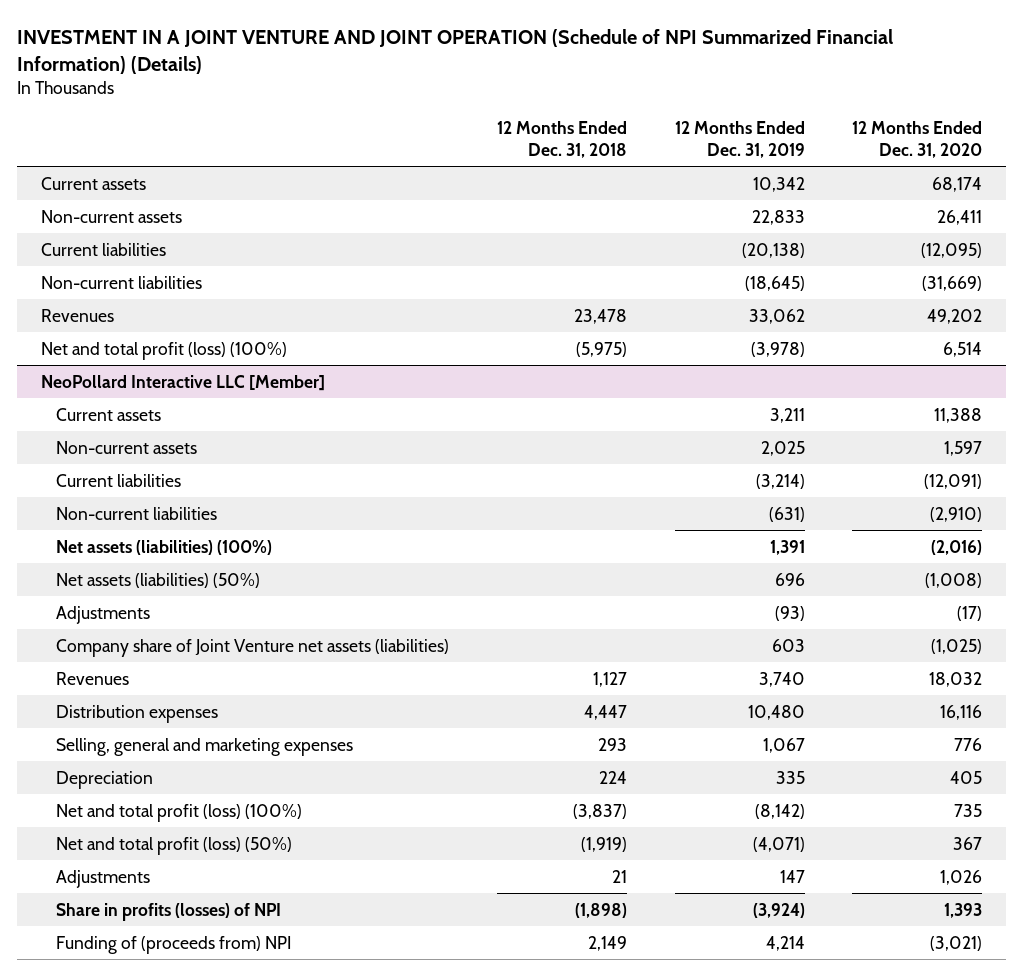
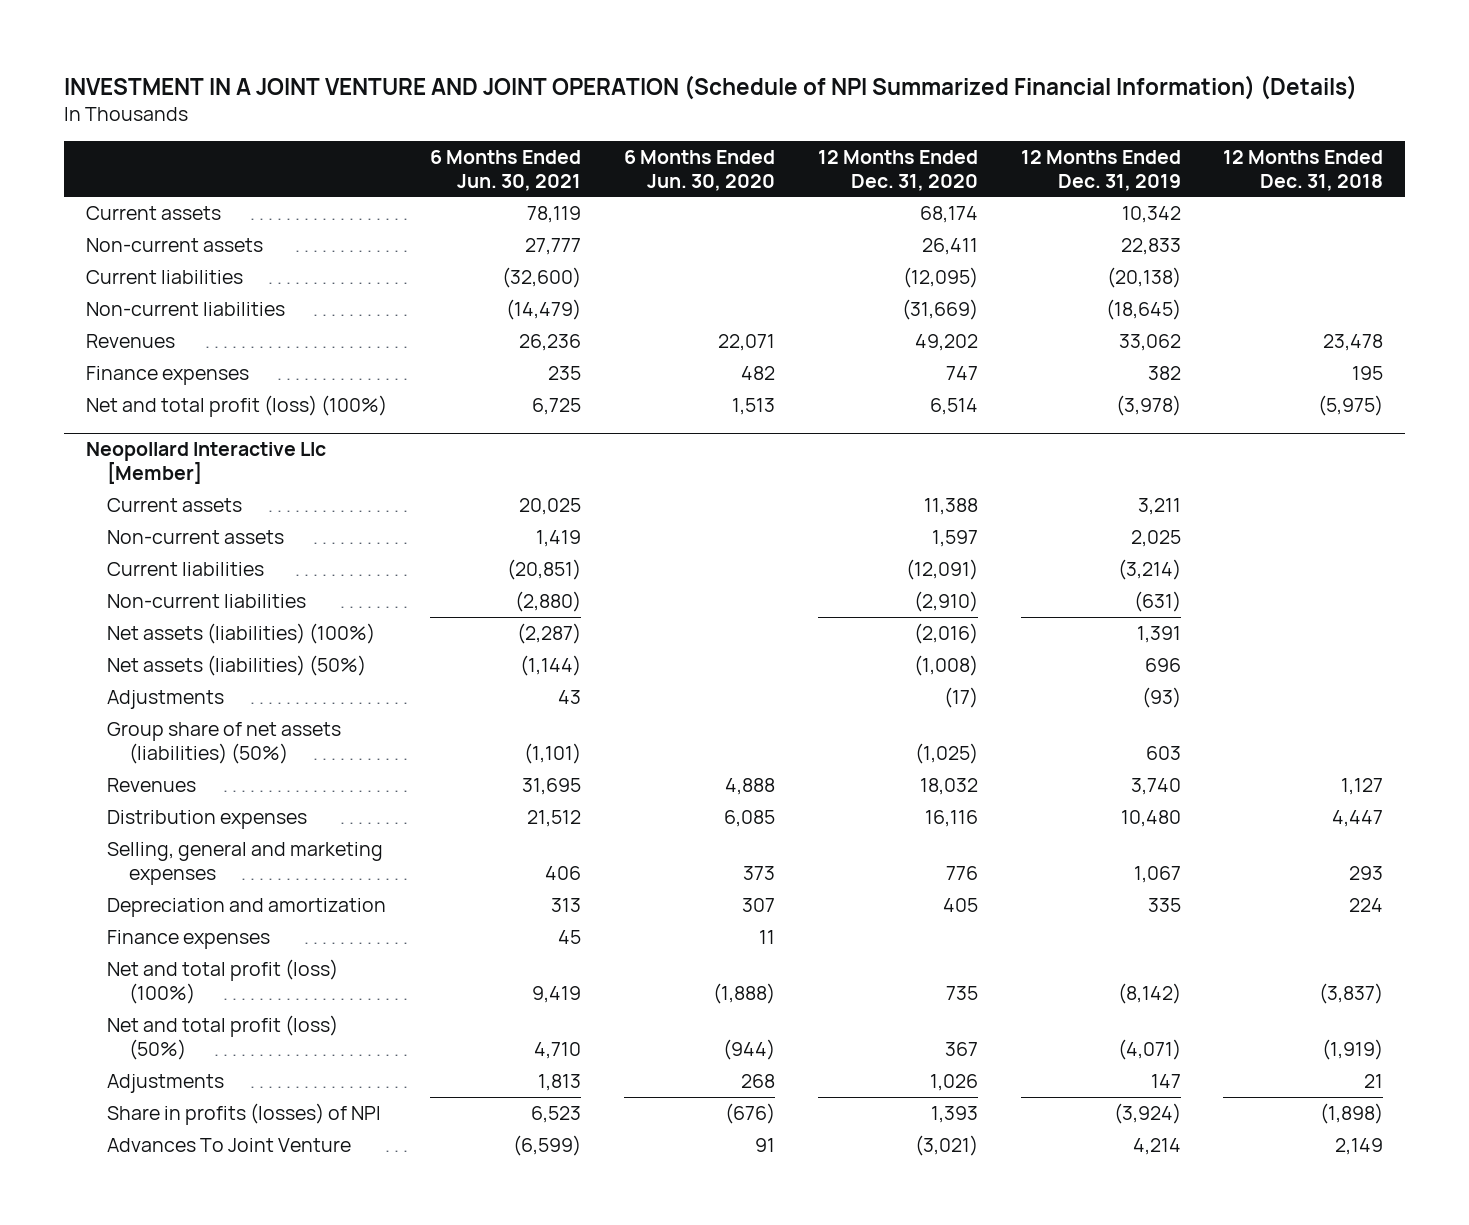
- | 12 Months Ended Dec. 31, 2018 | 12 Months Ended Dec. 31, 2019 | 12 Months Ended Dec. 31, 2020
+ | 6 Months Ended Jun. 30, 2021 | 6 Months Ended Jun. 30, 2020 | 12 Months Ended Dec. 31, 2020 | 12 Months Ended Dec. 31, 2019 | 12 Months Ended Dec. 31, 2018
+ Finance expenses | 235 | 482 | 747 | 382 | 195
- NeoPollard Interactive LLC [Member]
+ Neopollard Interactive Llc [Member]
- Company share of Joint Venture net assets (liabilities) | | 603 | (1,025)
+ Group share of net assets (liabilities) (50%) | (1,101) | | (1,025) | 603 |
- Depreciation | 224 | 335 | 405
+ Depreciation and amortization | 313 | 307 | 405 | 335 | 224
+ Finance expenses | 45 | 11 | | |
- Funding of (proceeds from) NPI | 2,149 | 4,214 | (3,021)
+ Advances To Joint Venture | (6,599) | 91 | (3,021) | 4,214 | 2,149

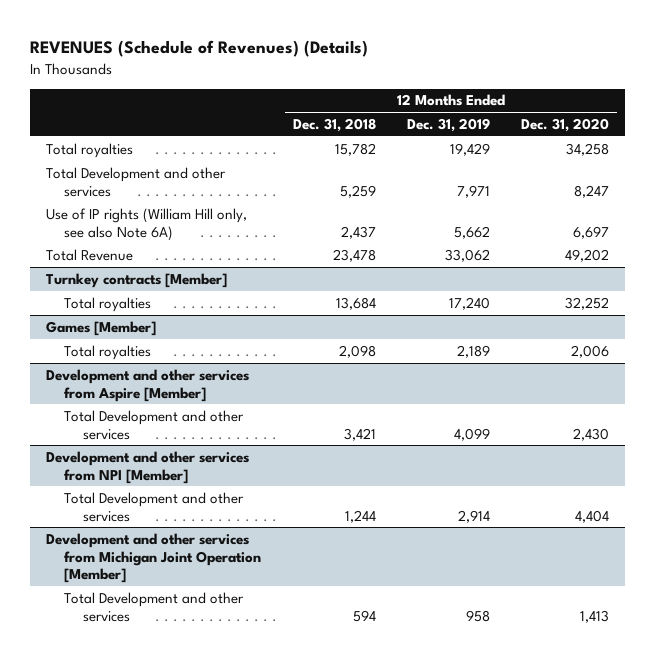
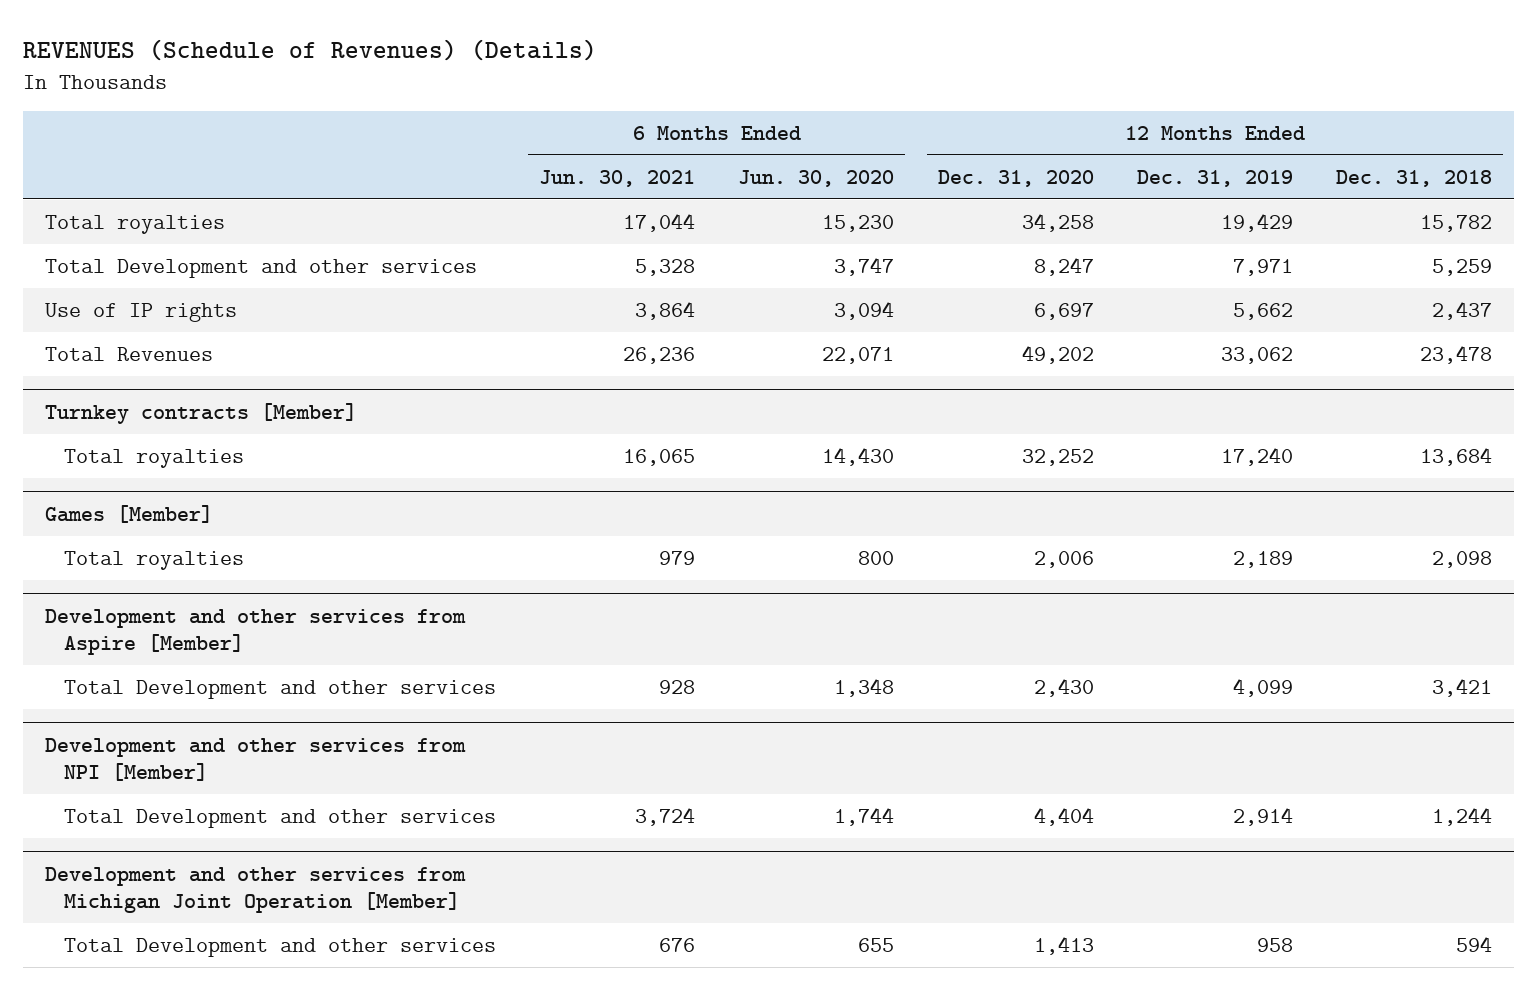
- | 12 Months Ended Dec. 31, 2018 | 12 Months Ended Dec. 31, 2019 | 12 Months Ended Dec. 31, 2020
+ | 6 Months Ended Jun. 30, 2021 | 6 Months Ended Jun. 30, 2020 | 12 Months Ended Dec. 31, 2020 | 12 Months Ended Dec. 31, 2019 | 12 Months Ended Dec. 31, 2018
- Use of IP rights (William Hill only, see also Note 6A) | 2,437 | 5,662 | 6,697
- Total Revenue | 23,478 | 33,062 | 49,202
+ Use of IP rights | 3,864 | 3,094 | 6,697 | 5,662 | 2,437
+ Total Revenues | 26,236 | 22,071 | 49,202 | 33,062 | 23,478

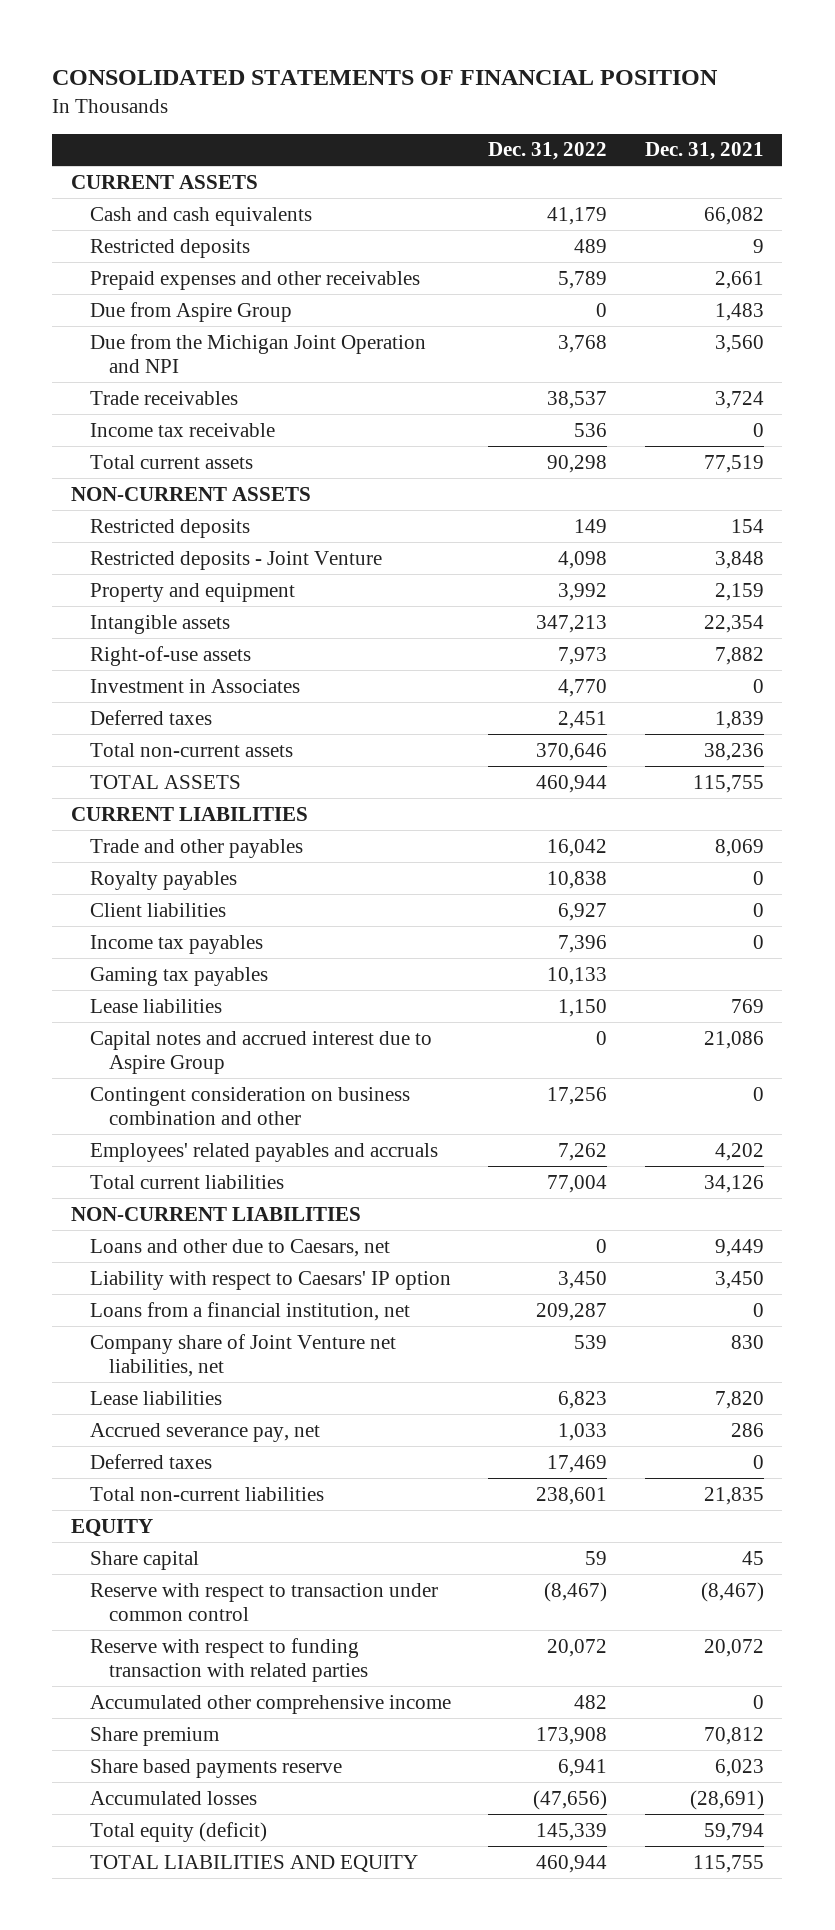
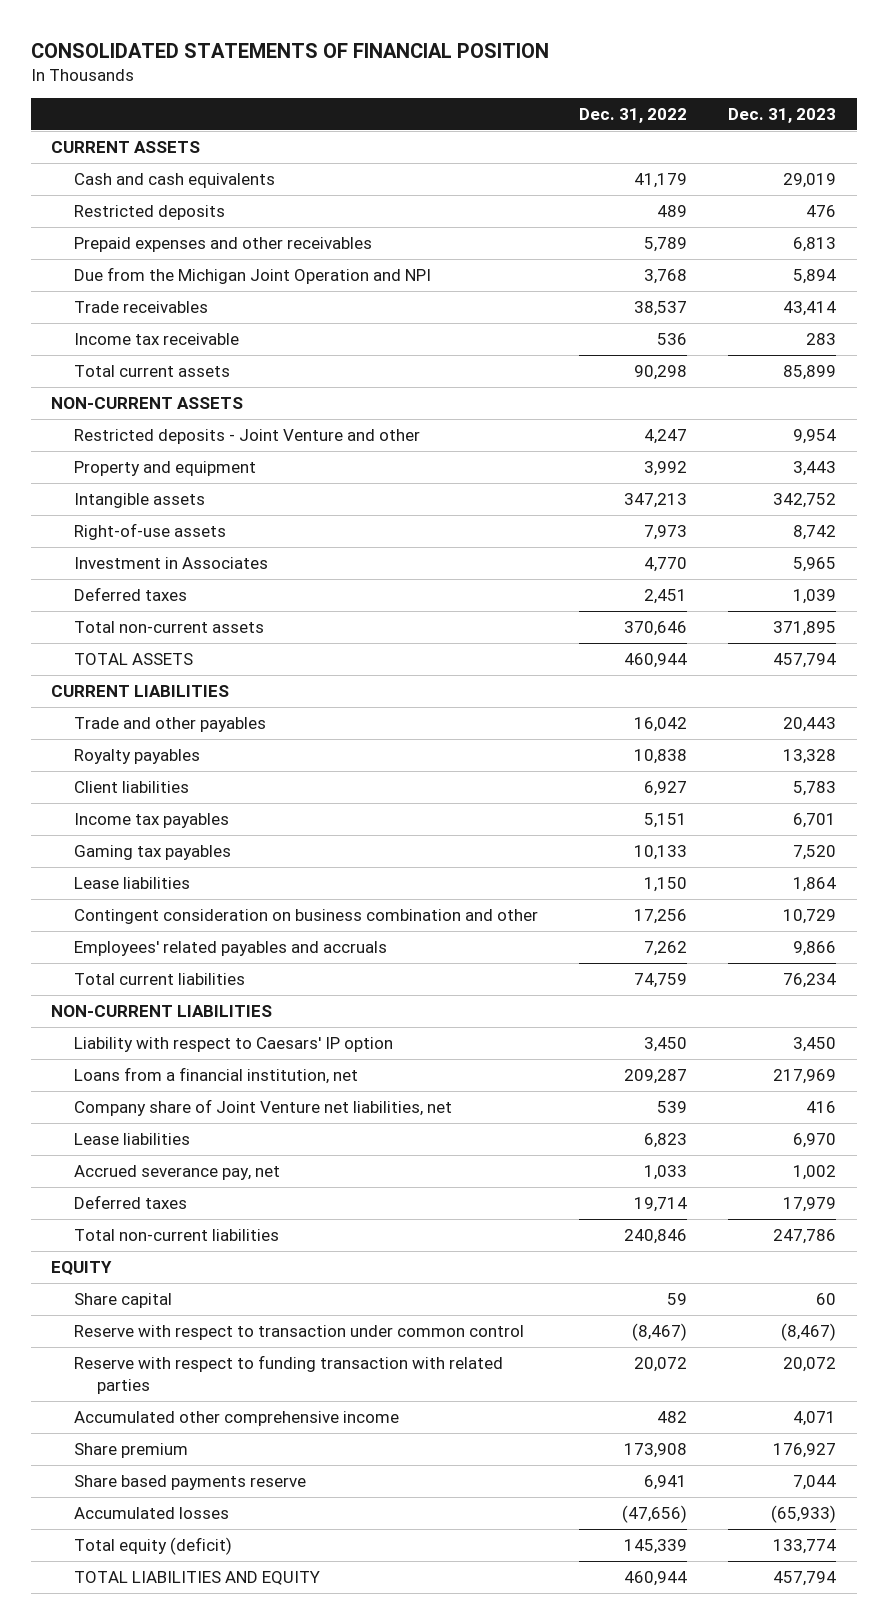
- | Dec. 31, 2022 | Dec. 31, 2021
+ | Dec. 31, 2022 | Dec. 31, 2023
- Due from Aspire Group | 0 | 1,483
- Restricted deposits | 149 | 154
- Restricted deposits - Joint Venture | 4,098 | 3,848
+ Restricted deposits - Joint Venture and other | 4,247 | 9,954
- Income tax payables | 7,396 | 0
+ Income tax payables | 5,151 | 6,701
- Capital notes and accrued interest due to Aspire Group | 0 | 21,086
- Total current liabilities | 77,004 | 34,126
+ Total current liabilities | 74,759 | 76,234
- Loans and other due to Caesars, net | 0 | 9,449
- Deferred taxes | 17,469 | 0
- Total non-current liabilities | 238,601 | 21,835
+ Deferred taxes | 19,714 | 17,979
+ Total non-current liabilities | 240,846 | 247,786

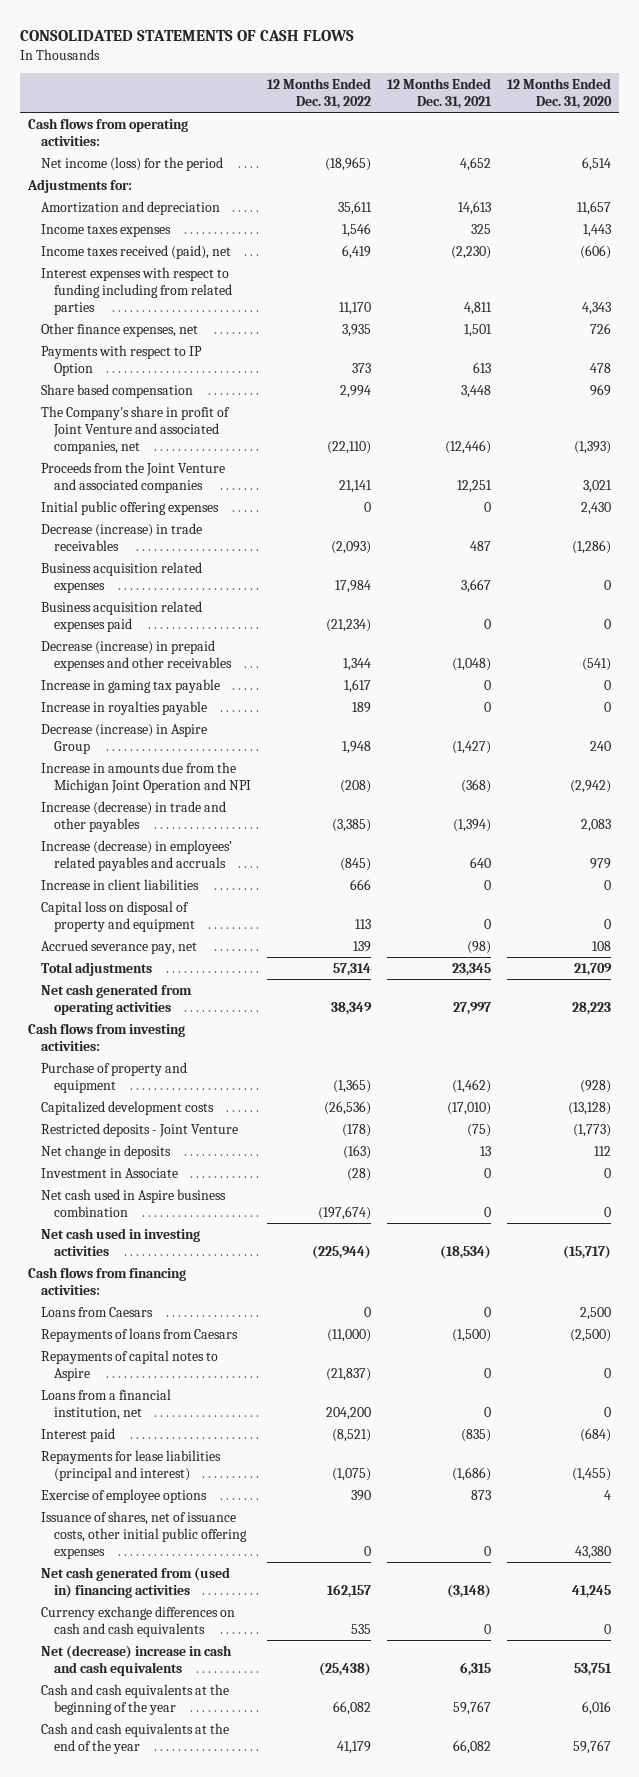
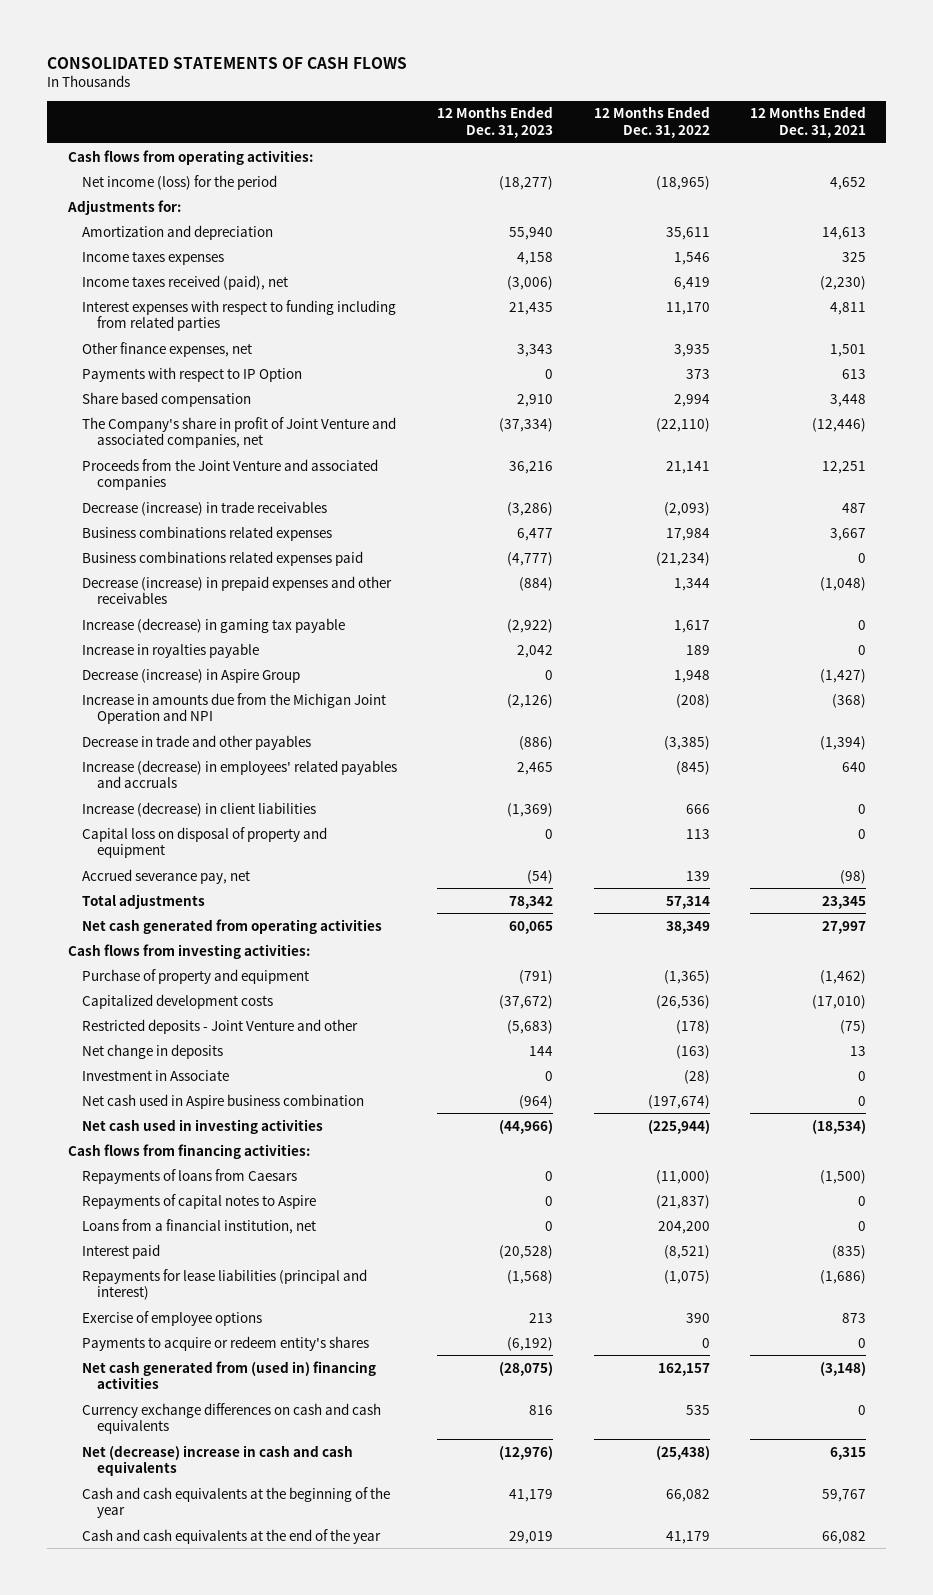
- | 12 Months Ended Dec. 31, 2022 | 12 Months Ended Dec. 31, 2021 | 12 Months Ended Dec. 31, 2020
+ | 12 Months Ended Dec. 31, 2023 | 12 Months Ended Dec. 31, 2022 | 12 Months Ended Dec. 31, 2021
- Initial public offering expenses | 0 | 0 | 2,430
- Business acquisition related expenses | 17,984 | 3,667 | 0
- Business acquisition related expenses paid | (21,234) | 0 | 0
+ Business combinations related expenses | 6,477 | 17,984 | 3,667
+ Business combinations related expenses paid | (4,777) | (21,234) | 0
- Increase in gaming tax payable | 1,617 | 0 | 0
+ Increase (decrease) in gaming tax payable | (2,922) | 1,617 | 0
- Increase (decrease) in trade and other payables | (3,385) | (1,394) | 2,083
+ Decrease in trade and other payables | (886) | (3,385) | (1,394)
- Increase in client liabilities | 666 | 0 | 0
+ Increase (decrease) in client liabilities | (1,369) | 666 | 0
- Restricted deposits - Joint Venture | (178) | (75) | (1,773)
+ Restricted deposits - Joint Venture and other | (5,683) | (178) | (75)
- Loans from Caesars | 0 | 0 | 2,500
- Issuance of shares, net of issuance costs, other initial public offering expenses | 0 | 0 | 43,380
+ Payments to acquire or redeem entity's shares | (6,192) | 0 | 0

